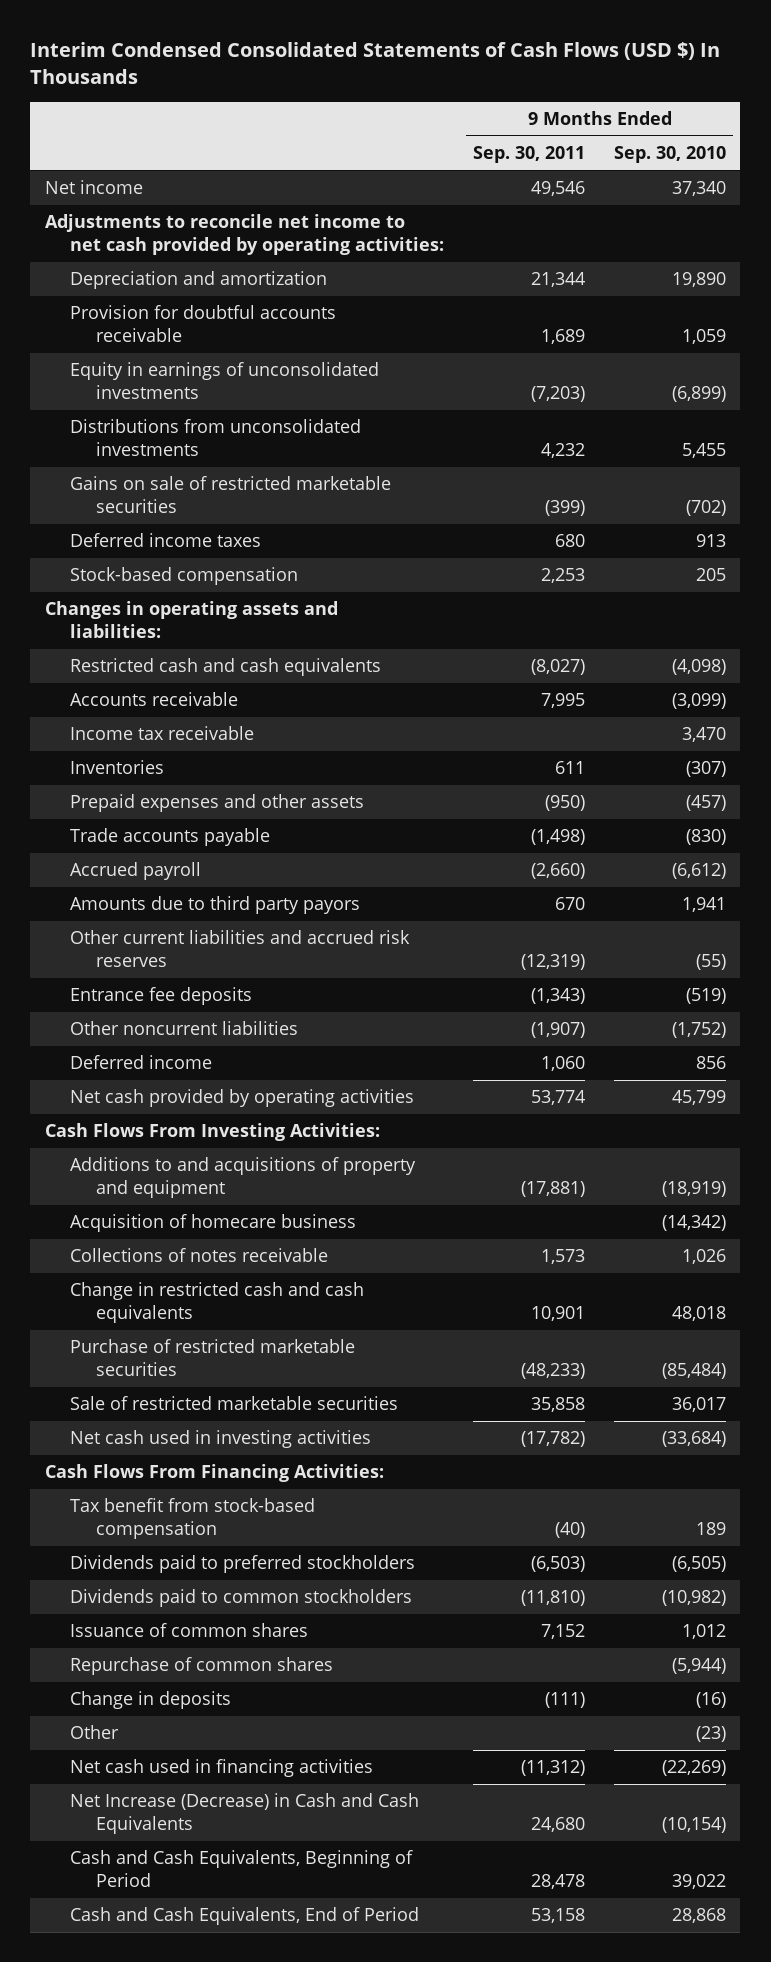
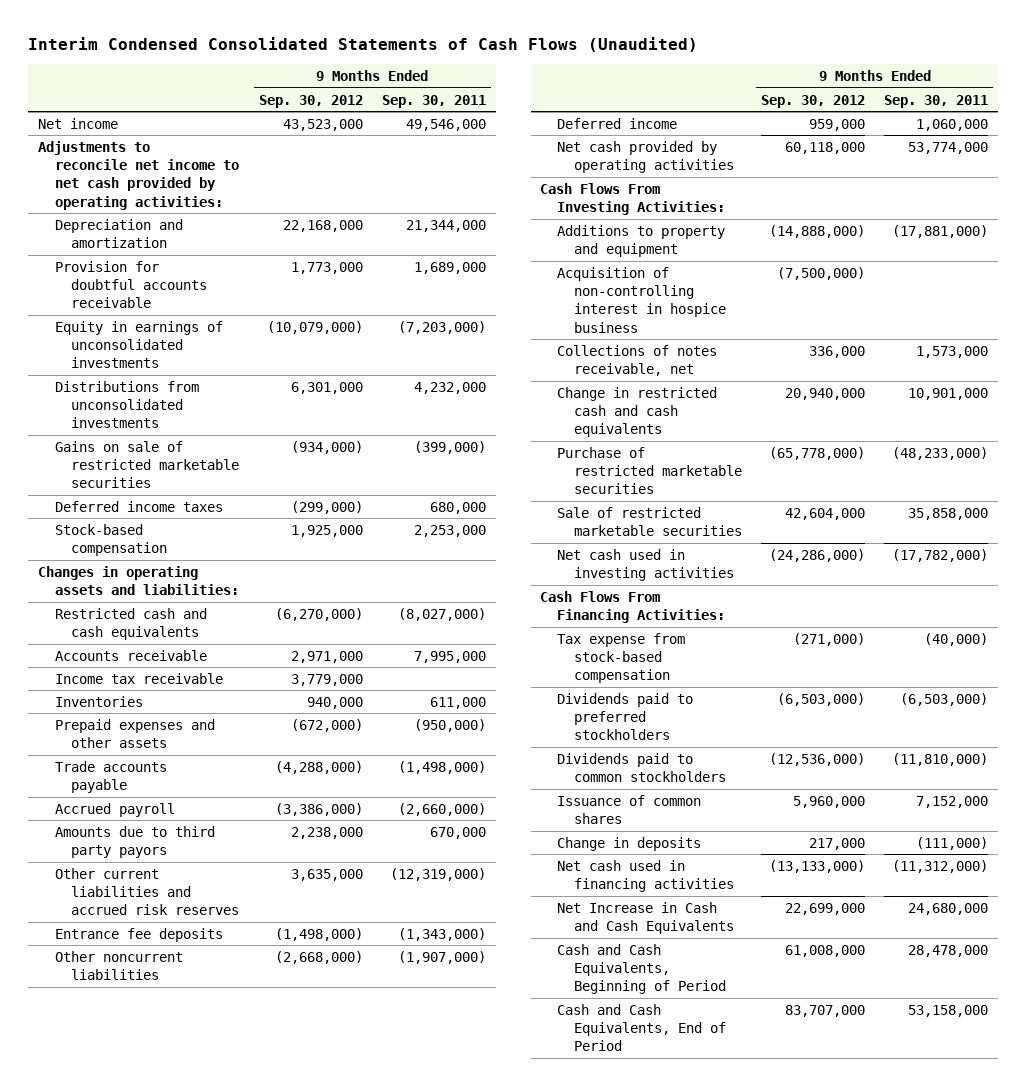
- Interim Condensed Consolidated Statements of Cash Flows (USD $) In Thousands
+ Interim Condensed Consolidated Statements of Cash Flows (Unaudited)
- | 9 Months Ended Sep. 30, 2011 | 9 Months Ended Sep. 30, 2010
+ | 9 Months Ended Sep. 30, 2012 | 9 Months Ended Sep. 30, 2011
- Net income | 49,546 | 37,340
+ Net income | 43,523,000 | 49,546,000
- Depreciation and amortization | 21,344 | 19,890
- Provision for doubtful accounts receivable | 1,689 | 1,059
- Equity in earnings of unconsolidated investments | (7,203) | (6,899)
- Distributions from unconsolidated investments | 4,232 | 5,455
- Gains on sale of restricted marketable securities | (399) | (702)
- Deferred income taxes | 680 | 913
- Stock-based compensation | 2,253 | 205
+ Depreciation and amortization | 22,168,000 | 21,344,000
+ Provision for doubtful accounts receivable | 1,773,000 | 1,689,000
+ Equity in earnings of unconsolidated investments | (10,079,000) | (7,203,000)
+ Distributions from unconsolidated investments | 6,301,000 | 4,232,000
+ Gains on sale of restricted marketable securities | (934,000) | (399,000)
+ Deferred income taxes | (299,000) | 680,000
+ Stock-based compensation | 1,925,000 | 2,253,000
- Restricted cash and cash equivalents | (8,027) | (4,098)
- Accounts receivable | 7,995 | (3,099)
+ Restricted cash and cash equivalents | (6,270,000) | (8,027,000)
+ Accounts receivable | 2,971,000 | 7,995,000
- Inventories | 611 | (307)
- Prepaid expenses and other assets | (950) | (457)
- Trade accounts payable | (1,498) | (830)
- Accrued payroll | (2,660) | (6,612)
- Amounts due to third party payors | 670 | 1,941
- Other current liabilities and accrued risk reserves | (12,319) | (55)
- Entrance fee deposits | (1,343) | (519)
- Other noncurrent liabilities | (1,907) | (1,752)
- Deferred income | 1,060 | 856
- Net cash provided by operating activities | 53,774 | 45,799
+ Inventories | 940,000 | 611,000
+ Prepaid expenses and other assets | (672,000) | (950,000)
+ Trade accounts payable | (4,288,000) | (1,498,000)
+ Accrued payroll | (3,386,000) | (2,660,000)
+ Amounts due to third party payors | 2,238,000 | 670,000
+ Other current liabilities and accrued risk reserves | 3,635,000 | (12,319,000)
+ Entrance fee deposits | (1,498,000) | (1,343,000)
+ Other noncurrent liabilities | (2,668,000) | (1,907,000)
+ Deferred income | 959,000 | 1,060,000
+ Net cash provided by operating activities | 60,118,000 | 53,774,000
- Additions to and acquisitions of property and equipment | (17,881) | (18,919)
- Acquisition of homecare business | | (14,342)
- Collections of notes receivable | 1,573 | 1,026
- Change in restricted cash and cash equivalents | 10,901 | 48,018
- Purchase of restricted marketable securities | (48,233) | (85,484)
- Sale of restricted marketable securities | 35,858 | 36,017
- Net cash used in investing activities | (17,782) | (33,684)
+ Additions to property and equipment | (14,888,000) | (17,881,000)
+ Acquisition of non-controlling interest in hospice business | (7,500,000) |
+ Collections of notes receivable, net | 336,000 | 1,573,000
+ Change in restricted cash and cash equivalents | 20,940,000 | 10,901,000
+ Purchase of restricted marketable securities | (65,778,000) | (48,233,000)
+ Sale of restricted marketable securities | 42,604,000 | 35,858,000
+ Net cash used in investing activities | (24,286,000) | (17,782,000)
- Tax benefit from stock-based compensation | (40) | 189
- Dividends paid to preferred stockholders | (6,503) | (6,505)
- Dividends paid to common stockholders | (11,810) | (10,982)
- Issuance of common shares | 7,152 | 1,012
- Repurchase of common shares | | (5,944)
- Change in deposits | (111) | (16)
- Other | | (23)
- Net cash used in financing activities | (11,312) | (22,269)
- Net Increase (Decrease) in Cash and Cash Equivalents | 24,680 | (10,154)
- Cash and Cash Equivalents, Beginning of Period | 28,478 | 39,022
- Cash and Cash Equivalents, End of Period | 53,158 | 28,868
+ Tax expense from stock-based compensation | (271,000) | (40,000)
+ Dividends paid to preferred stockholders | (6,503,000) | (6,503,000)
+ Dividends paid to common stockholders | (12,536,000) | (11,810,000)
+ Issuance of common shares | 5,960,000 | 7,152,000
+ Change in deposits | 217,000 | (111,000)
+ Net cash used in financing activities | (13,133,000) | (11,312,000)
+ Net Increase in Cash and Cash Equivalents | 22,699,000 | 24,680,000
+ Cash and Cash Equivalents, Beginning of Period | 61,008,000 | 28,478,000
+ Cash and Cash Equivalents, End of Period | 83,707,000 | 53,158,000

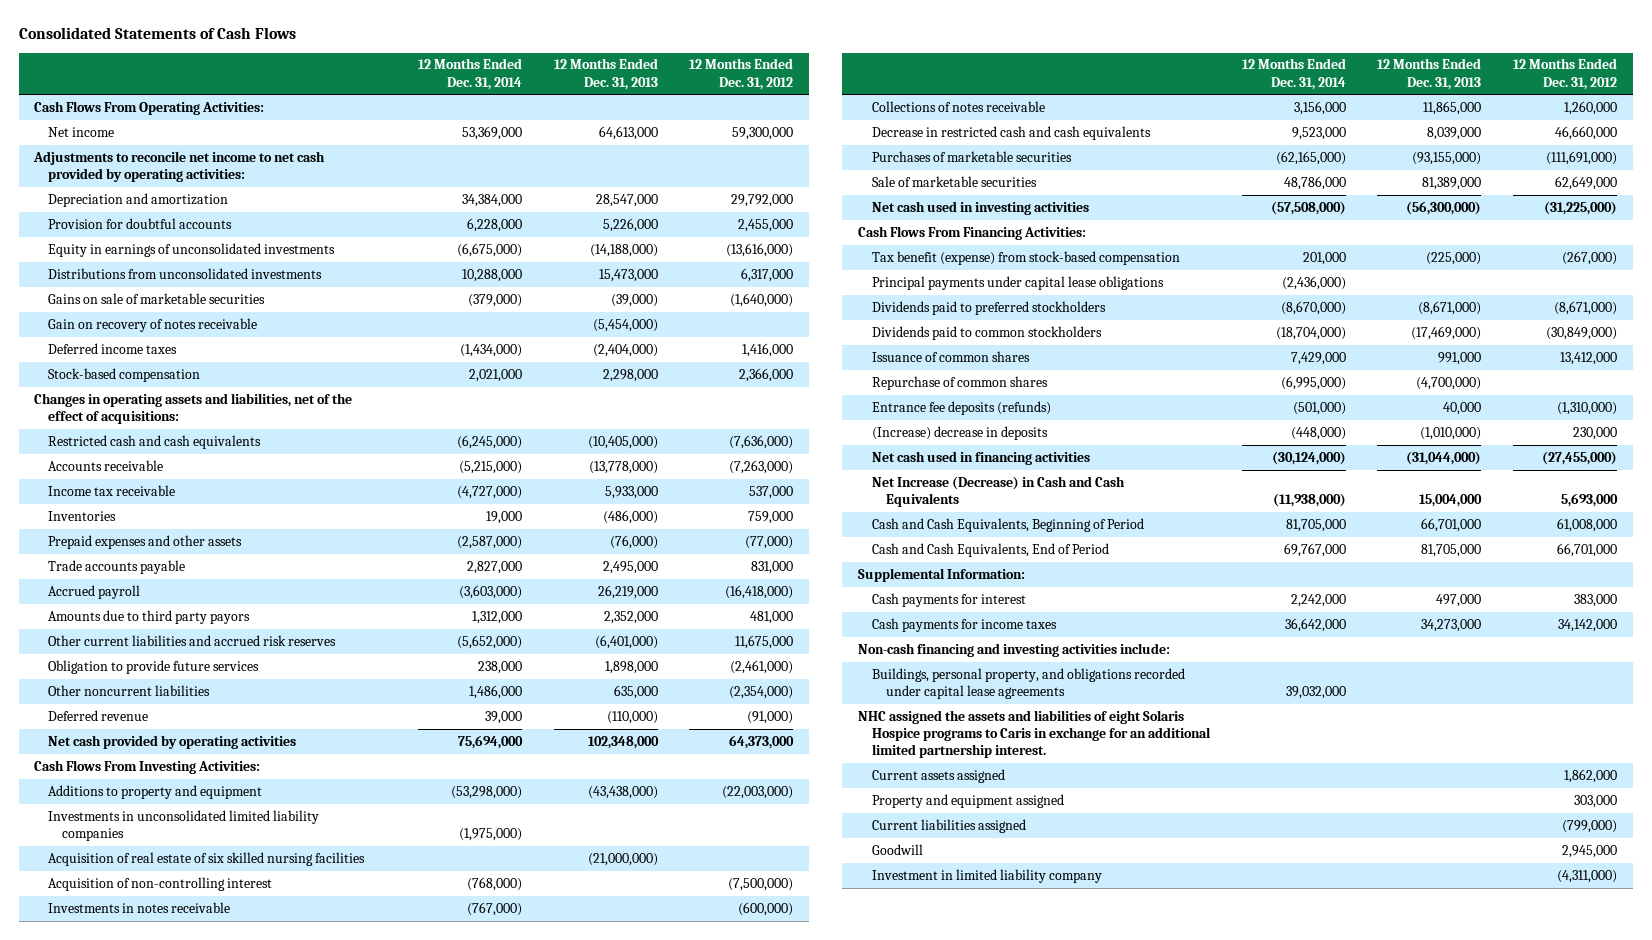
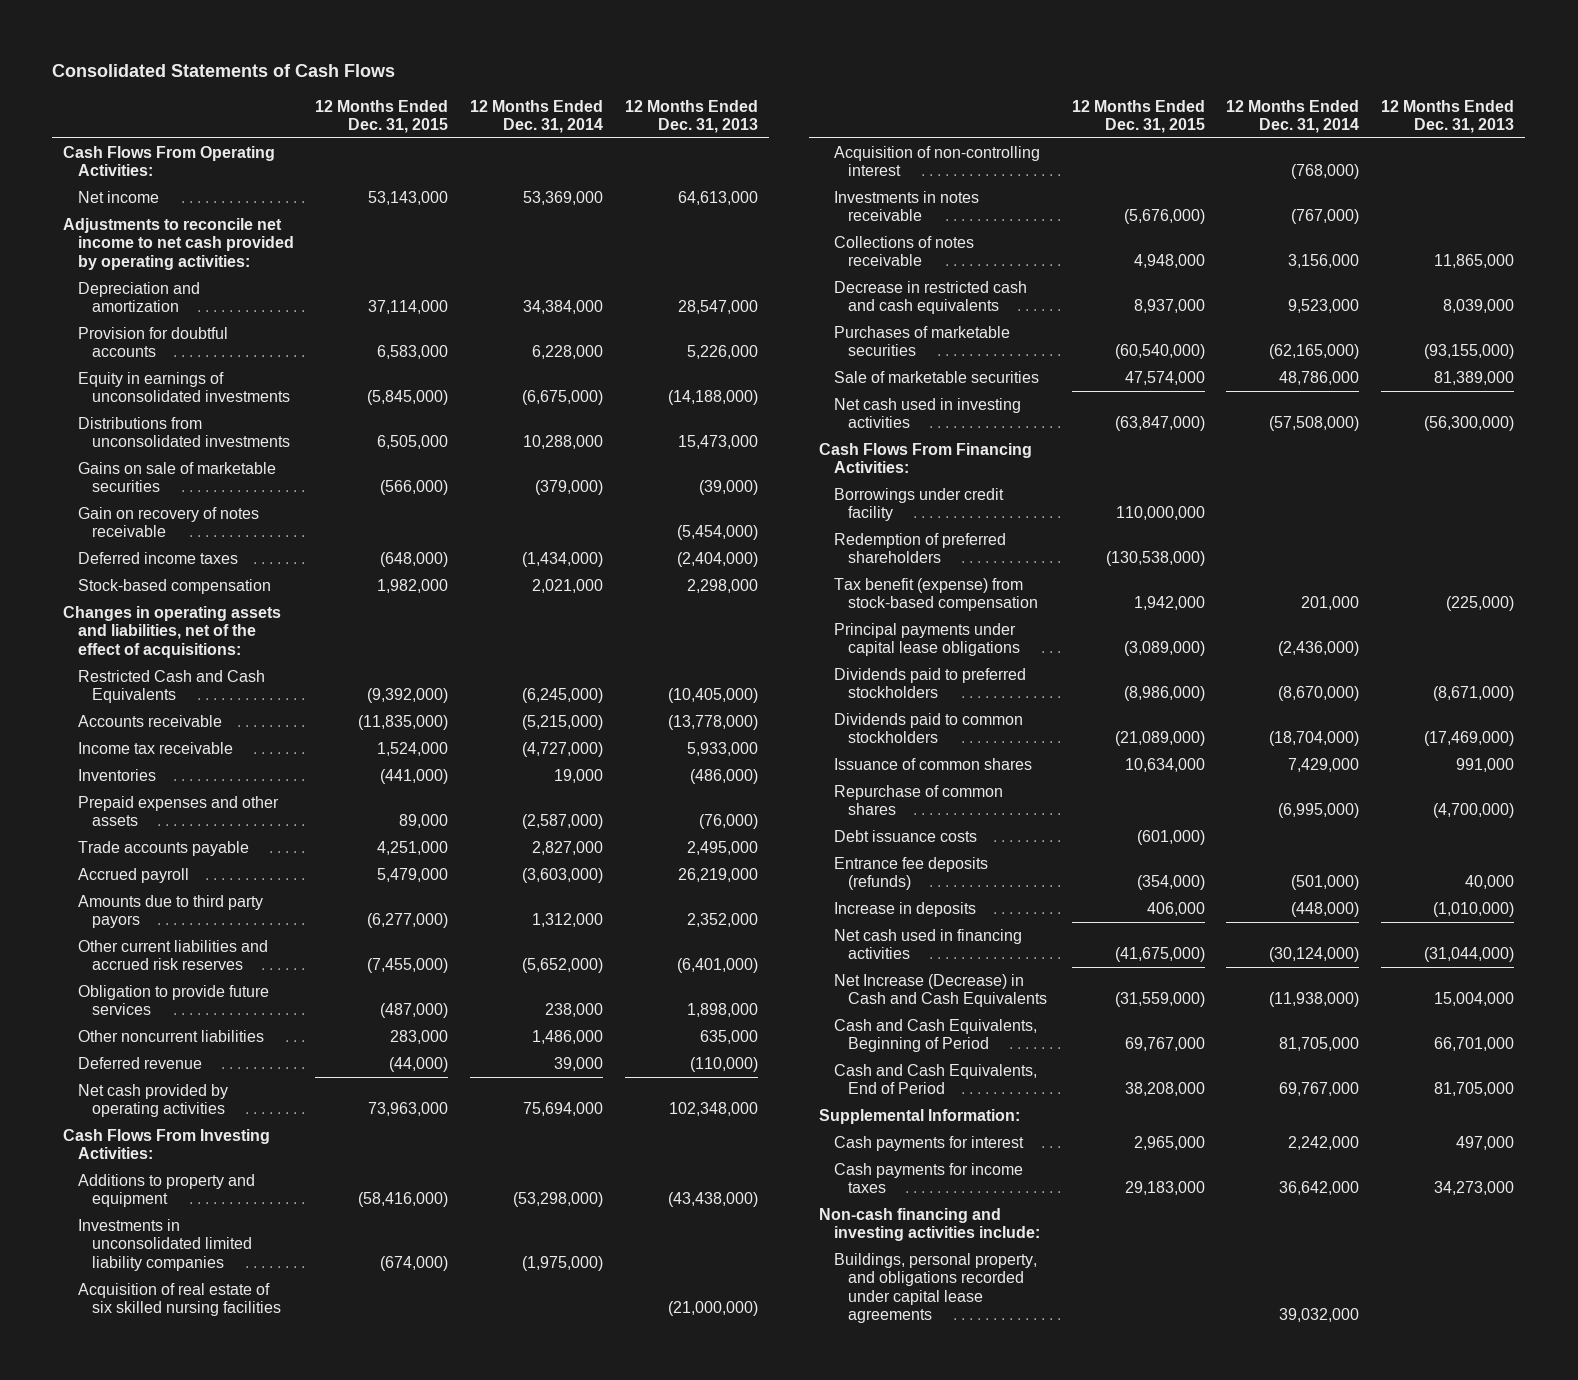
- | 12 Months Ended Dec. 31, 2014 | 12 Months Ended Dec. 31, 2013 | 12 Months Ended Dec. 31, 2012
+ | 12 Months Ended Dec. 31, 2015 | 12 Months Ended Dec. 31, 2014 | 12 Months Ended Dec. 31, 2013
- Restricted cash and cash equivalents | (6,245,000) | (10,405,000) | (7,636,000)
+ Restricted Cash and Cash Equivalents | (9,392,000) | (6,245,000) | (10,405,000)
+ Borrowings under credit facility | 110,000,000 | |
+ Redemption of preferred shareholders | (130,538,000) | |
+ Debt issuance costs | (601,000) | |
- (Increase) decrease in deposits | (448,000) | (1,010,000) | 230,000
+ Increase in deposits | 406,000 | (448,000) | (1,010,000)
- NHC assigned the assets and liabilities of eight Solaris Hospice programs to Caris in exchange for an additional limited partnership interest.
- Current assets assigned | | | 1,862,000
- Property and equipment assigned | | | 303,000
- Current liabilities assigned | | | (799,000)
- Goodwill | | | 2,945,000
- Investment in limited liability company | | | (4,311,000)

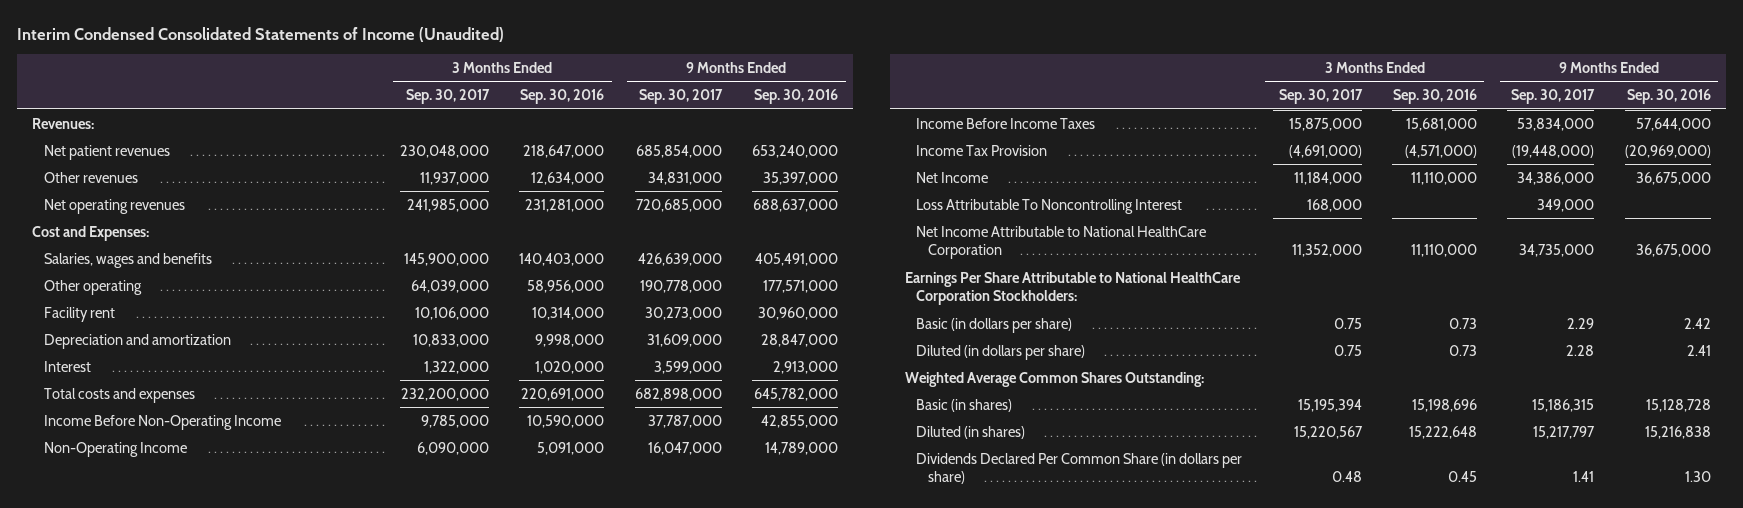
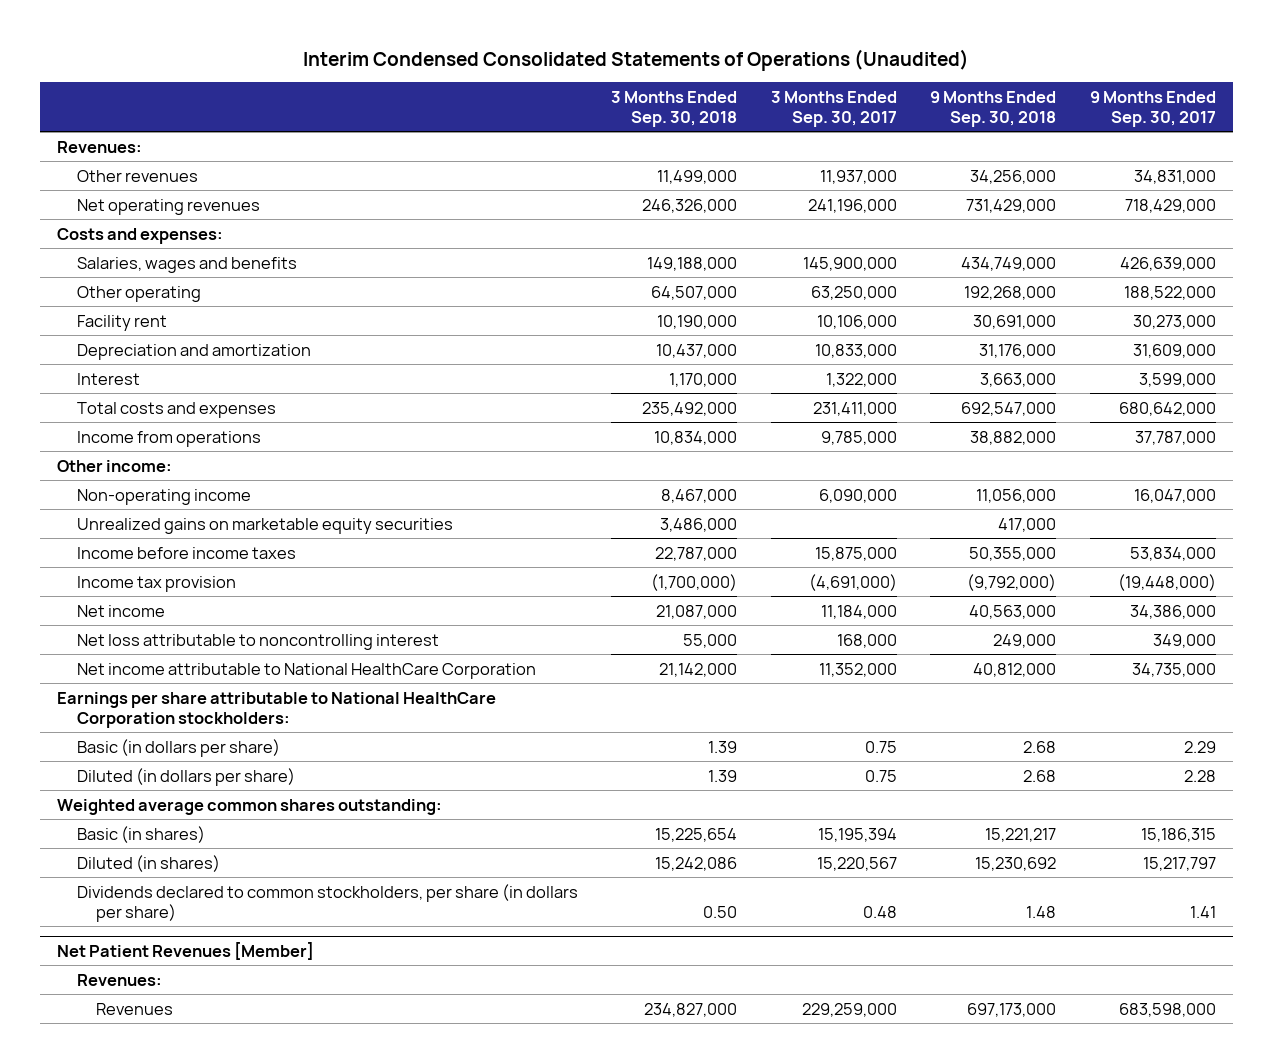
- Interim Condensed Consolidated Statements of Income (Unaudited)
+ Interim Condensed Consolidated Statements of Operations (Unaudited)
- | 3 Months Ended Sep. 30, 2017 | 3 Months Ended Sep. 30, 2016 | 9 Months Ended Sep. 30, 2017 | 9 Months Ended Sep. 30, 2016
+ | 3 Months Ended Sep. 30, 2018 | 3 Months Ended Sep. 30, 2017 | 9 Months Ended Sep. 30, 2018 | 9 Months Ended Sep. 30, 2017
- Net patient revenues | 230,048,000 | 218,647,000 | 685,854,000 | 653,240,000
- Net operating revenues | 241,985,000 | 231,281,000 | 720,685,000 | 688,637,000
- Cost and Expenses:
+ Net operating revenues | 246,326,000 | 241,196,000 | 731,429,000 | 718,429,000
+ Costs and expenses:
- Other operating | 64,039,000 | 58,956,000 | 190,778,000 | 177,571,000
+ Other operating | 64,507,000 | 63,250,000 | 192,268,000 | 188,522,000
- Total costs and expenses | 232,200,000 | 220,691,000 | 682,898,000 | 645,782,000
- Income Before Non-Operating Income | 9,785,000 | 10,590,000 | 37,787,000 | 42,855,000
- Non-Operating Income | 6,090,000 | 5,091,000 | 16,047,000 | 14,789,000
- Income Before Income Taxes | 15,875,000 | 15,681,000 | 53,834,000 | 57,644,000
- Income Tax Provision | (4,691,000) | (4,571,000) | (19,448,000) | (20,969,000)
- Net Income | 11,184,000 | 11,110,000 | 34,386,000 | 36,675,000
- Loss Attributable To Noncontrolling Interest | 168,000 | | 349,000 |
- Net Income Attributable to National HealthCare Corporation | 11,352,000 | 11,110,000 | 34,735,000 | 36,675,000
- Earnings Per Share Attributable to National HealthCare Corporation Stockholders:
+ Total costs and expenses | 235,492,000 | 231,411,000 | 692,547,000 | 680,642,000
+ Income from operations | 10,834,000 | 9,785,000 | 38,882,000 | 37,787,000
+ Other income:
+ Non-operating income | 8,467,000 | 6,090,000 | 11,056,000 | 16,047,000
+ Unrealized gains on marketable equity securities | 3,486,000 | | 417,000 |
+ Income before income taxes | 22,787,000 | 15,875,000 | 50,355,000 | 53,834,000
+ Income tax provision | (1,700,000) | (4,691,000) | (9,792,000) | (19,448,000)
+ Net income | 21,087,000 | 11,184,000 | 40,563,000 | 34,386,000
+ Net loss attributable to noncontrolling interest | 55,000 | 168,000 | 249,000 | 349,000
+ Net income attributable to National HealthCare Corporation | 21,142,000 | 11,352,000 | 40,812,000 | 34,735,000
+ Earnings per share attributable to National HealthCare Corporation stockholders:
- Weighted Average Common Shares Outstanding:
+ Weighted average common shares outstanding:
- Dividends Declared Per Common Share (in dollars per share) | 0.48 | 0.45 | 1.41 | 1.30
+ Dividends declared to common stockholders, per share (in dollars per share) | 0.50 | 0.48 | 1.48 | 1.41
+ Net Patient Revenues [Member]
+ Revenues:
+ Revenues | 234,827,000 | 229,259,000 | 697,173,000 | 683,598,000

